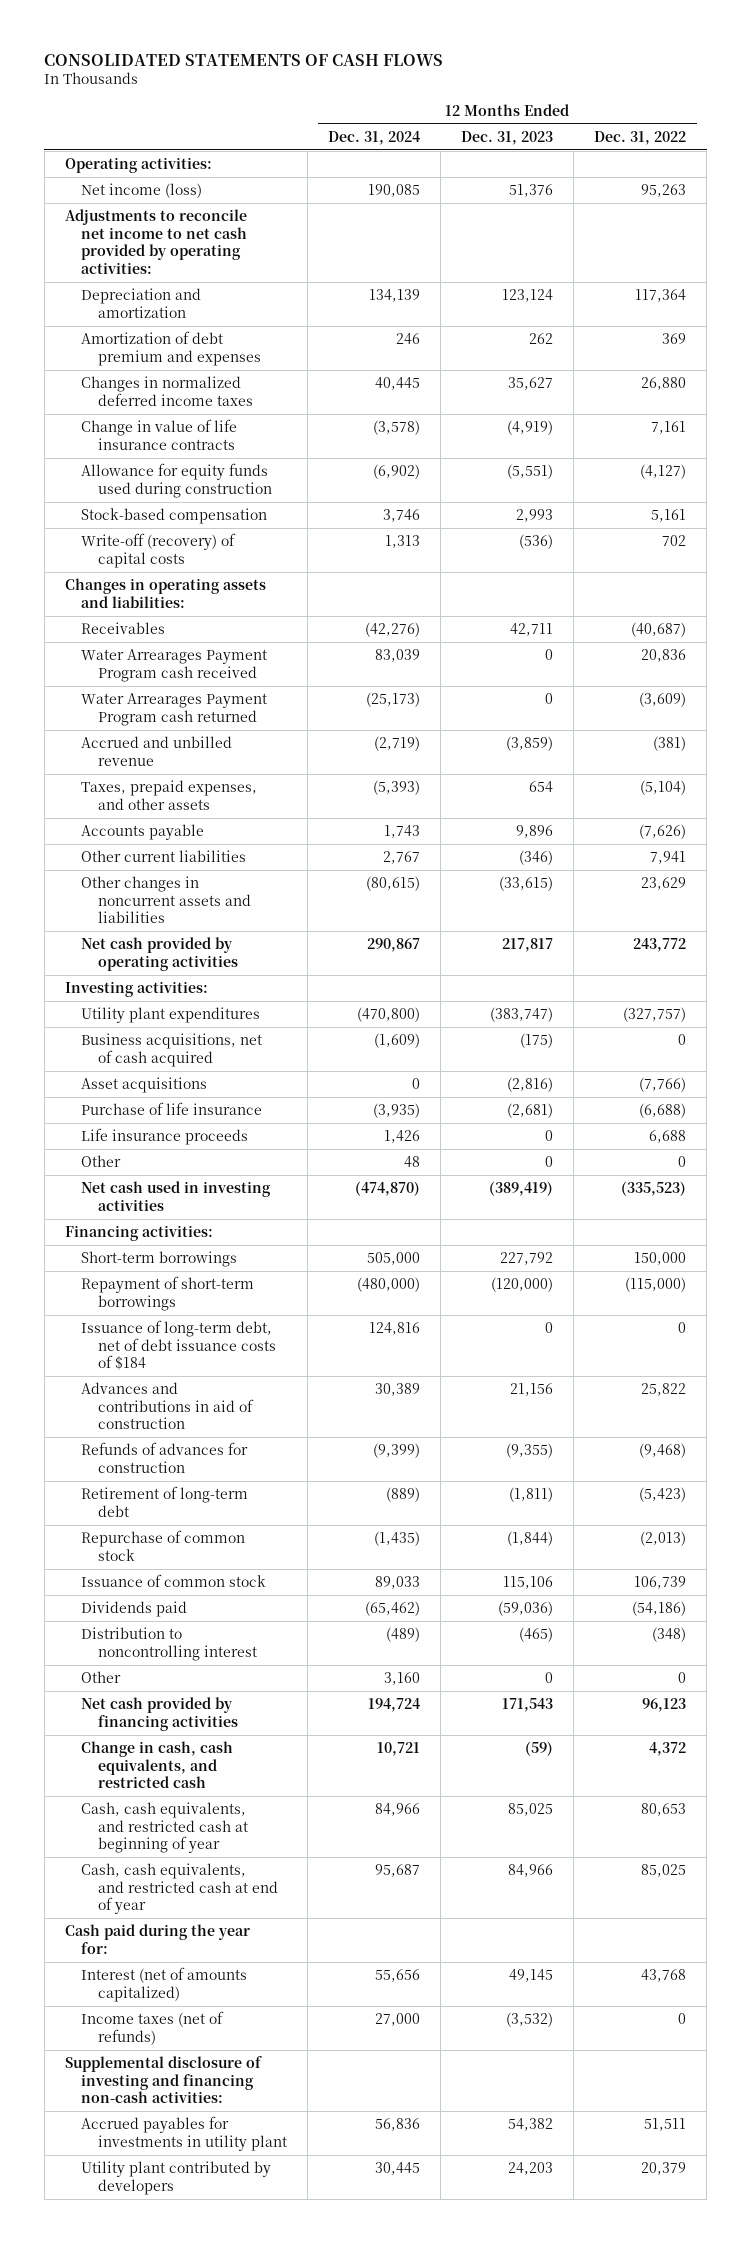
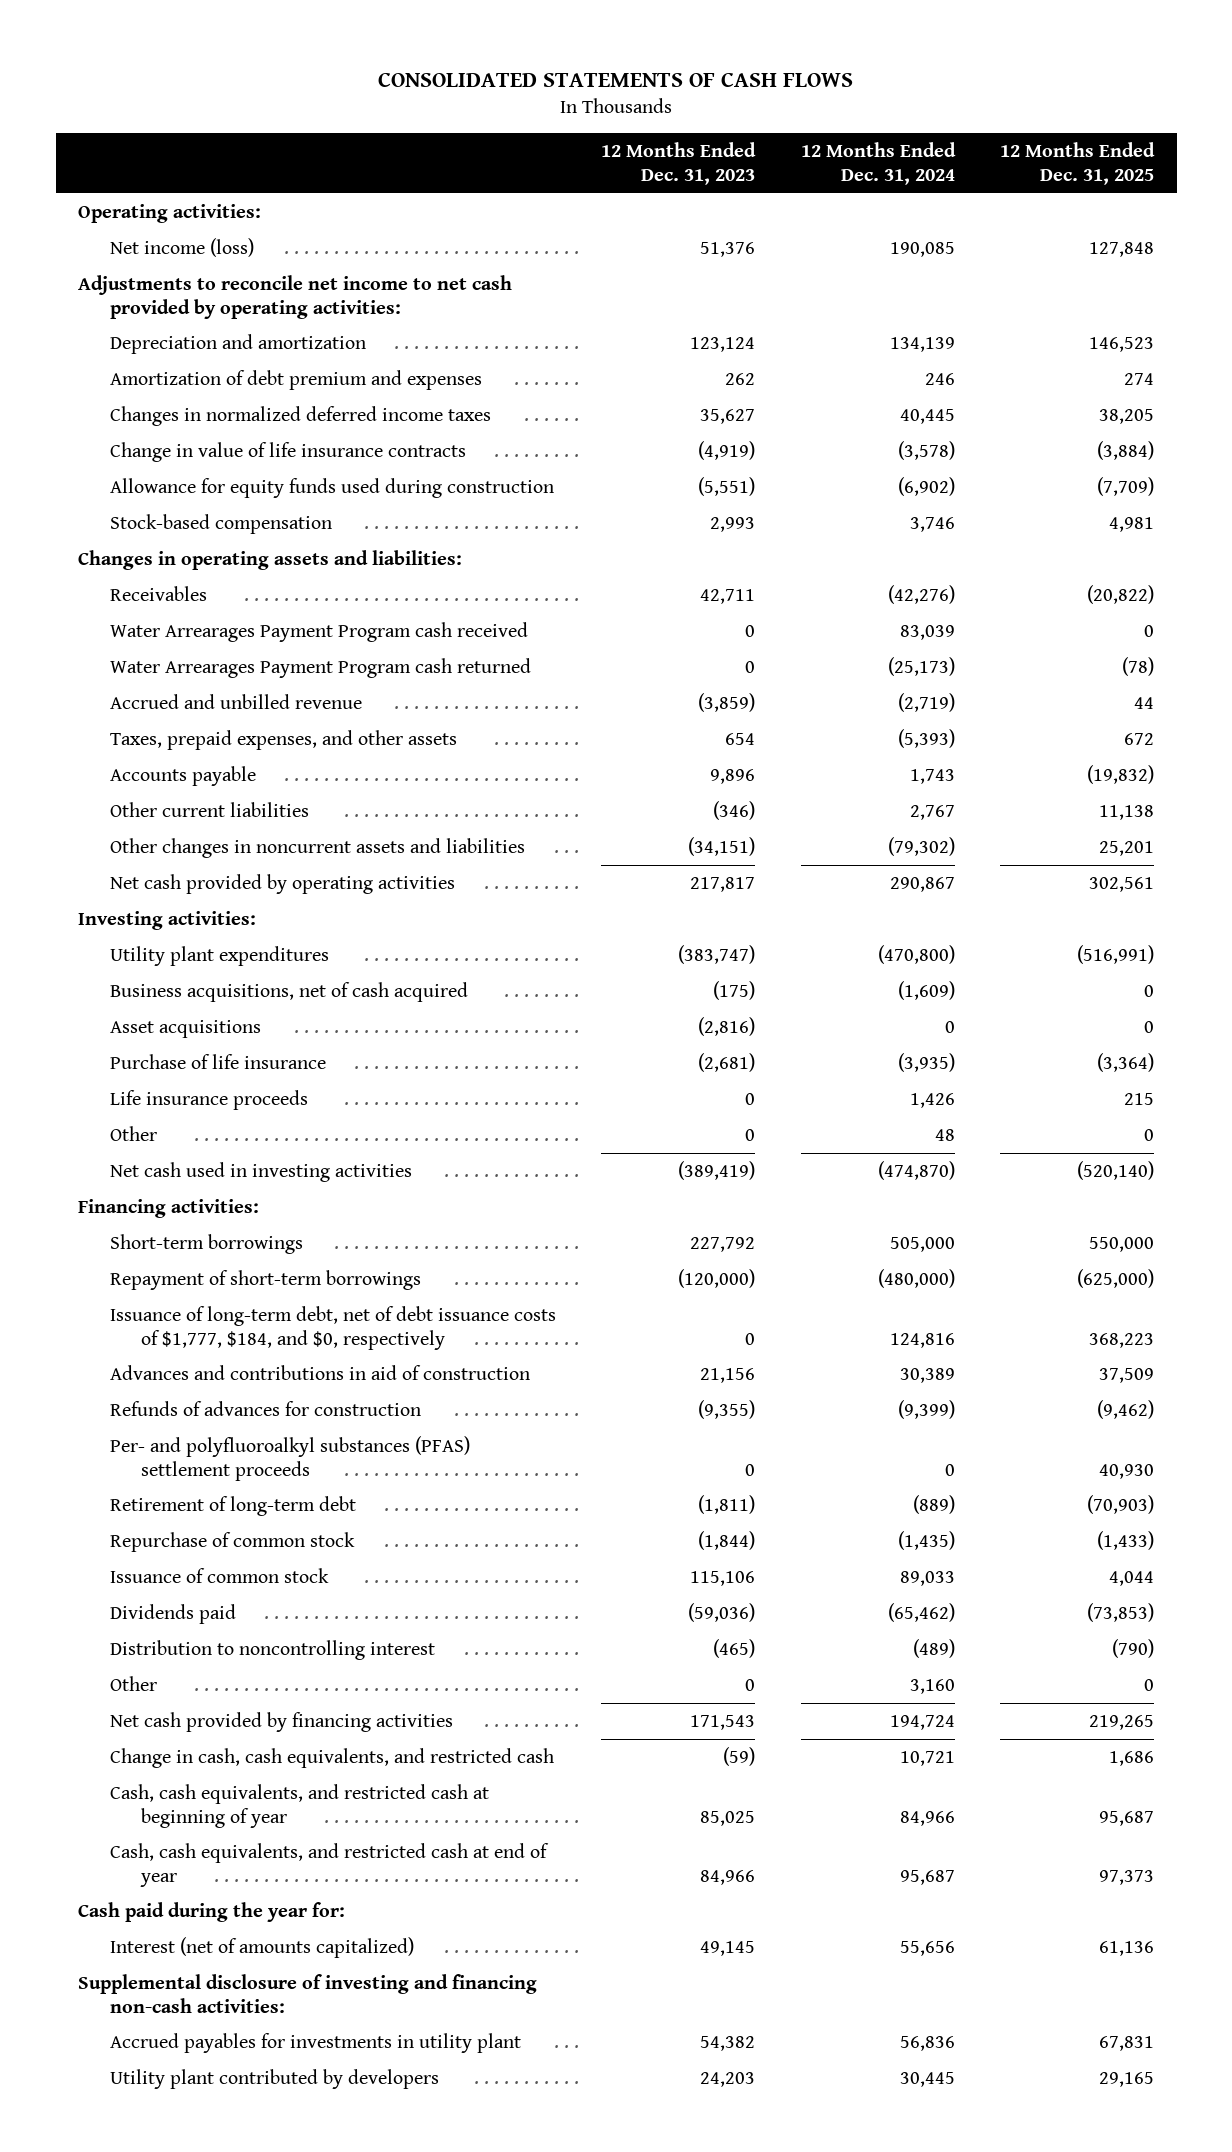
- | 12 Months Ended Dec. 31, 2024 | 12 Months Ended Dec. 31, 2023 | 12 Months Ended Dec. 31, 2022
+ | 12 Months Ended Dec. 31, 2023 | 12 Months Ended Dec. 31, 2024 | 12 Months Ended Dec. 31, 2025
- Write-off (recovery) of capital costs | 1,313 | (536) | 702
- Other changes in noncurrent assets and liabilities | (80,615) | (33,615) | 23,629
+ Other changes in noncurrent assets and liabilities | (34,151) | (79,302) | 25,201
- Issuance of long-term debt, net of debt issuance costs of $184 | 124,816 | 0 | 0
+ Issuance of long-term debt, net of debt issuance costs of $1,777, $184, and $0, respectively | 0 | 124,816 | 368,223
+ Per- and polyfluoroalkyl substances (PFAS) settlement proceeds | 0 | 0 | 40,930
- Income taxes (net of refunds) | 27,000 | (3,532) | 0

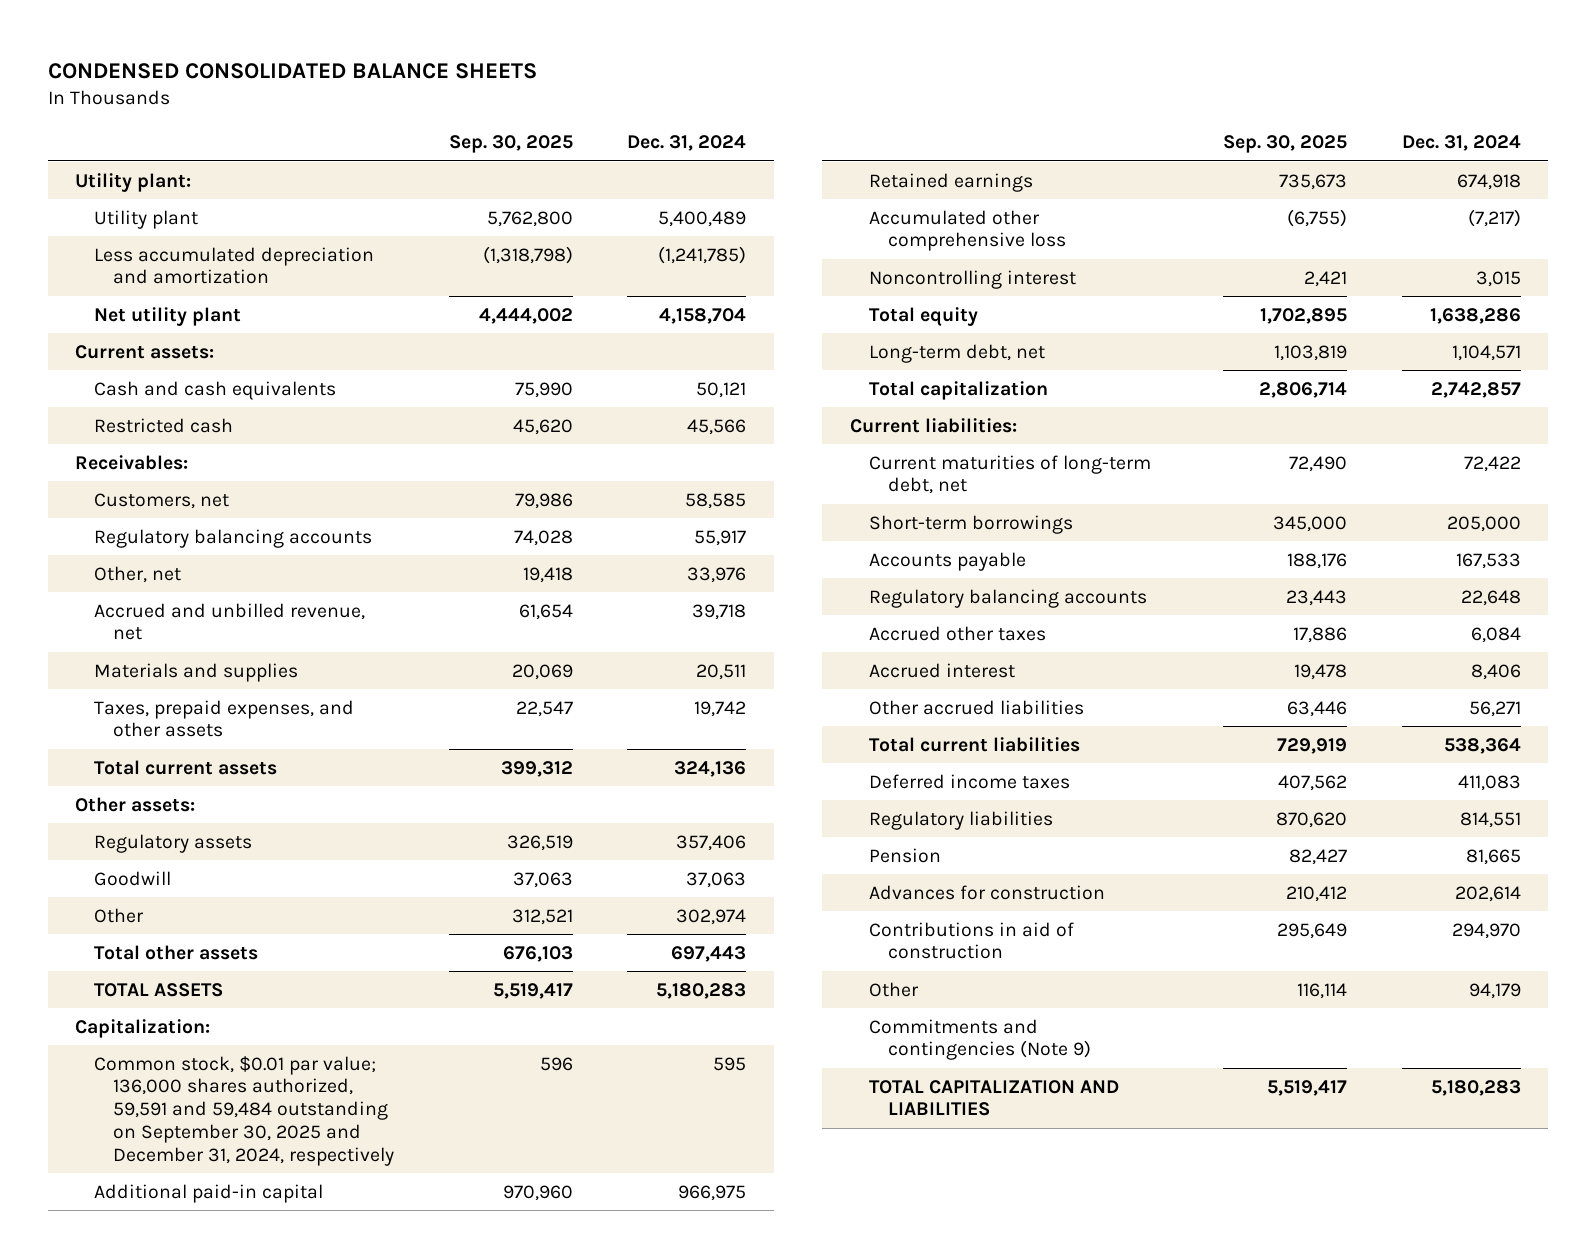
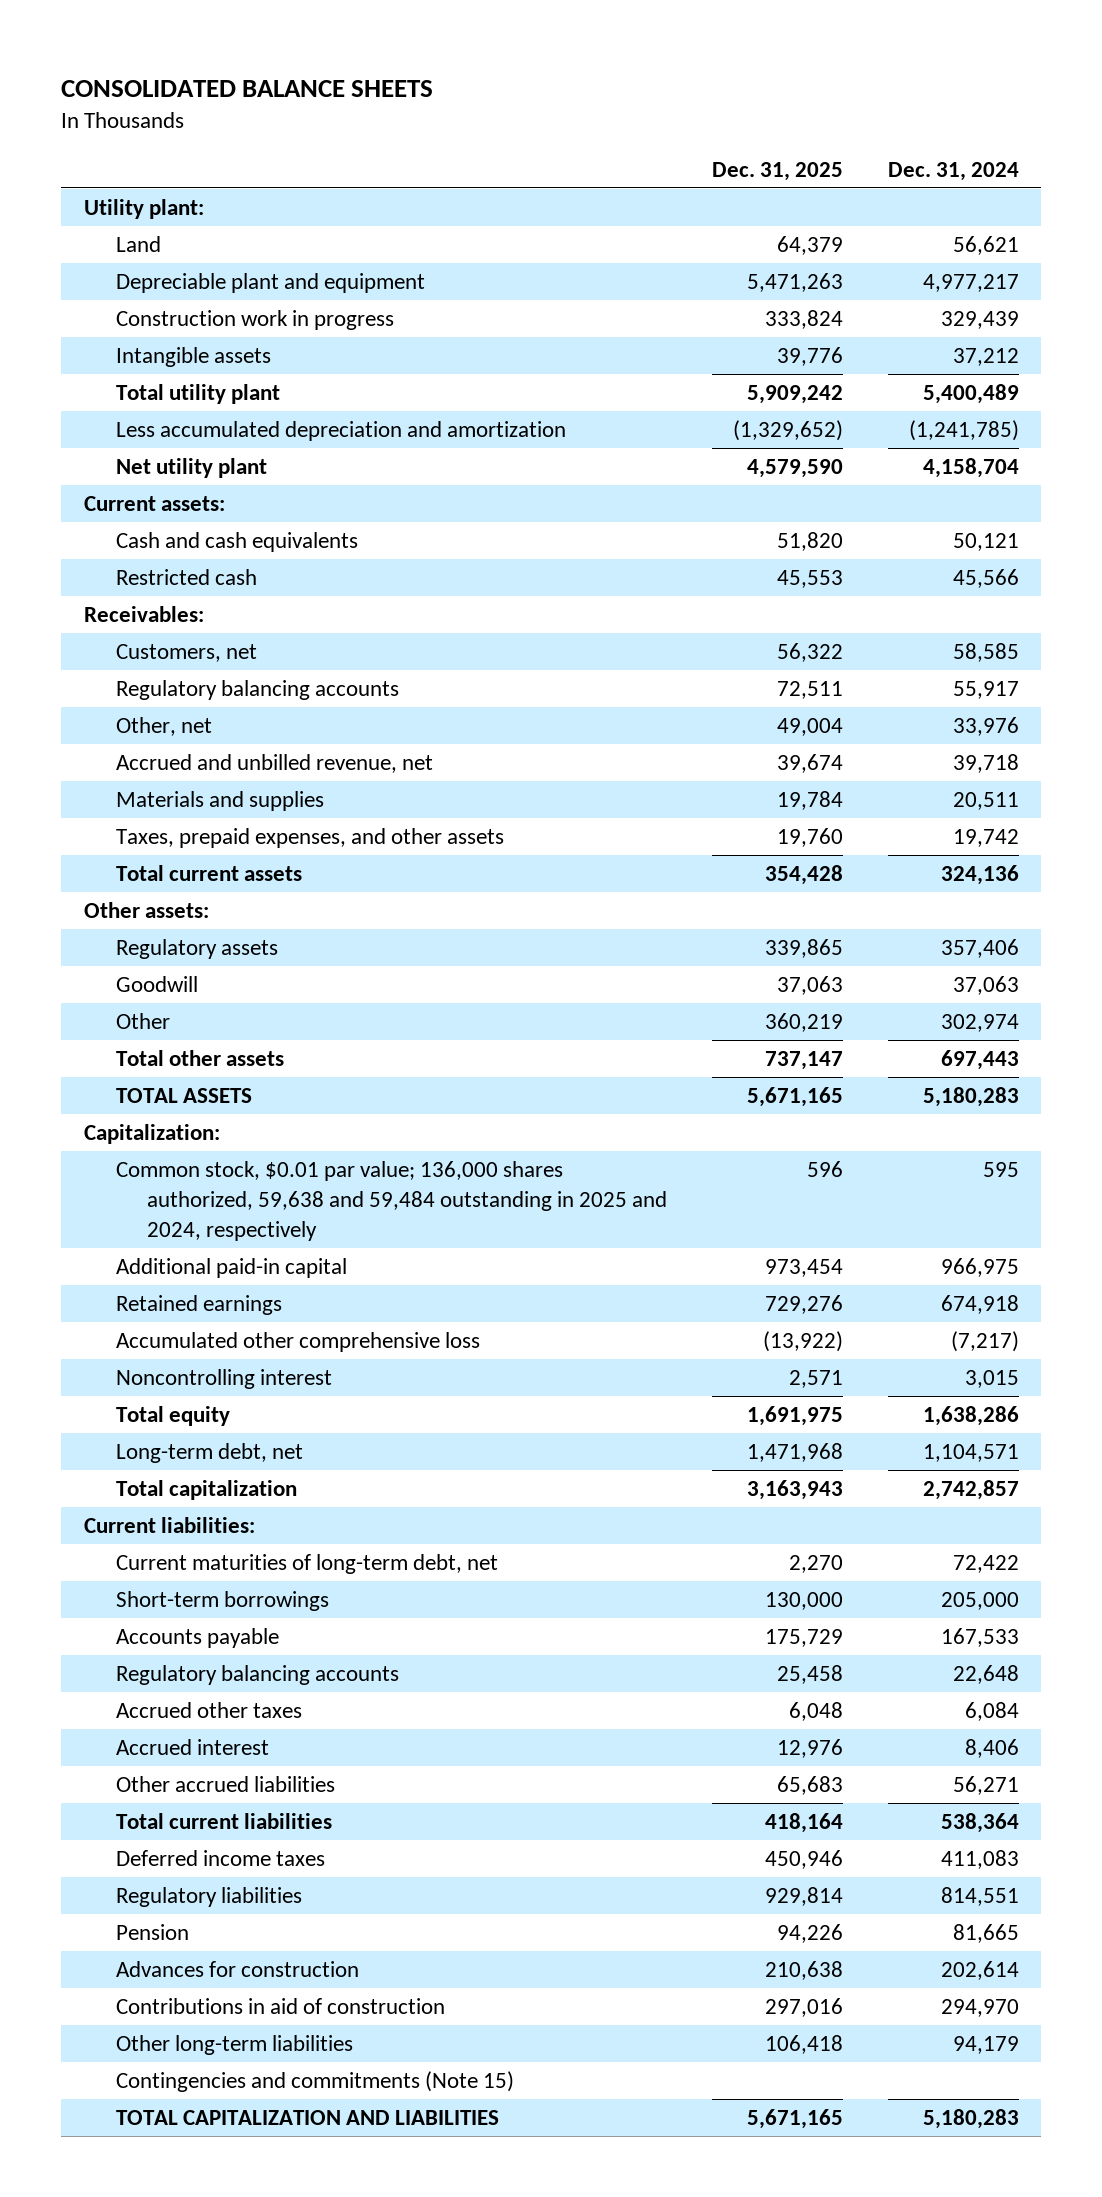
- CONDENSED CONSOLIDATED BALANCE SHEETS
+ CONSOLIDATED BALANCE SHEETS
- | Sep. 30, 2025 | Dec. 31, 2024
+ | Dec. 31, 2025 | Dec. 31, 2024
- Utility plant | 5,762,800 | 5,400,489
+ Land | 64,379 | 56,621
+ Depreciable plant and equipment | 5,471,263 | 4,977,217
+ Construction work in progress | 333,824 | 329,439
+ Intangible assets | 39,776 | 37,212
+ Total utility plant | 5,909,242 | 5,400,489
- Common stock, $0.01 par value; 136,000 shares authorized, 59,591 and 59,484 outstanding on September 30, 2025 and December 31, 2024, respectively | 596 | 595
+ Common stock, $0.01 par value; 136,000 shares authorized, 59,638 and 59,484 outstanding in 2025 and 2024, respectively | 596 | 595
- Other | 116,114 | 94,179
- Commitments and contingencies (Note 9)
+ Other long-term liabilities | 106,418 | 94,179
+ Contingencies and commitments (Note 15)

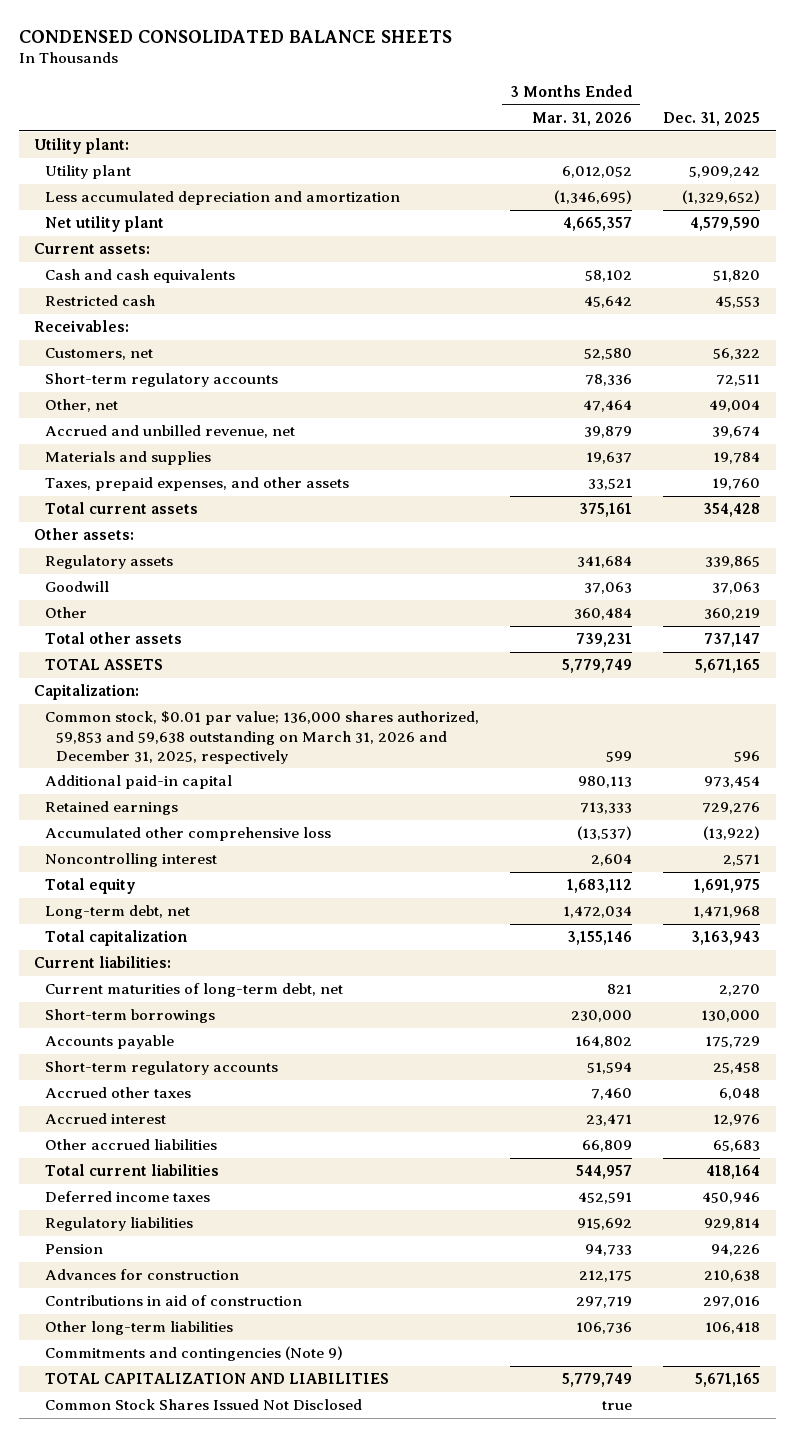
- CONSOLIDATED BALANCE SHEETS
+ CONDENSED CONSOLIDATED BALANCE SHEETS
- | Dec. 31, 2025 | Dec. 31, 2024
+ | 3 Months Ended Mar. 31, 2026 | Dec. 31, 2025
- Land | 64,379 | 56,621
- Depreciable plant and equipment | 5,471,263 | 4,977,217
- Construction work in progress | 333,824 | 329,439
- Intangible assets | 39,776 | 37,212
- Total utility plant | 5,909,242 | 5,400,489
+ Utility plant | 6,012,052 | 5,909,242
- Regulatory balancing accounts | 72,511 | 55,917
+ Short-term regulatory accounts | 78,336 | 72,511
- Common stock, $0.01 par value; 136,000 shares authorized, 59,638 and 59,484 outstanding in 2025 and 2024, respectively | 596 | 595
+ Common stock, $0.01 par value; 136,000 shares authorized, 59,853 and 59,638 outstanding on March 31, 2026 and December 31, 2025, respectively | 599 | 596
- Regulatory balancing accounts | 25,458 | 22,648
+ Short-term regulatory accounts | 51,594 | 25,458
- Contingencies and commitments (Note 15)
+ Commitments and contingencies (Note 9)
+ Common Stock Shares Issued Not Disclosed | true |

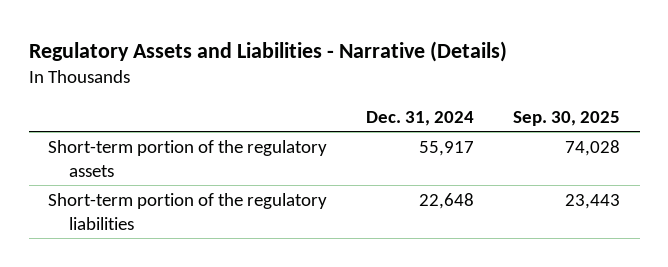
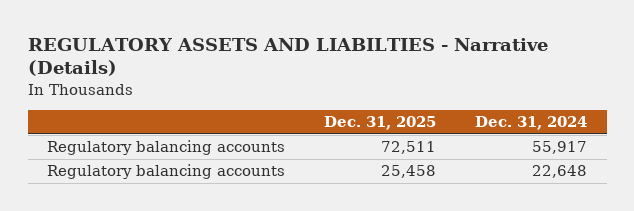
- Regulatory Assets and Liabilities - Narrative (Details)
+ REGULATORY ASSETS AND LIABILTIES - Narrative (Details)
- | Dec. 31, 2024 | Sep. 30, 2025
+ | Dec. 31, 2025 | Dec. 31, 2024
- Short-term portion of the regulatory assets | 55,917 | 74,028
- Short-term portion of the regulatory liabilities | 22,648 | 23,443
+ Regulatory balancing accounts | 72,511 | 55,917
+ Regulatory balancing accounts | 25,458 | 22,648

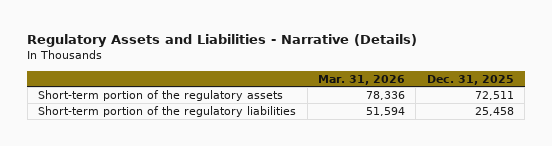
- REGULATORY ASSETS AND LIABILTIES - Narrative (Details)
+ Regulatory Assets and Liabilities - Narrative (Details)
- | Dec. 31, 2025 | Dec. 31, 2024
+ | Mar. 31, 2026 | Dec. 31, 2025
- Regulatory balancing accounts | 72,511 | 55,917
- Regulatory balancing accounts | 25,458 | 22,648
+ Short-term portion of the regulatory assets | 78,336 | 72,511
+ Short-term portion of the regulatory liabilities | 51,594 | 25,458

